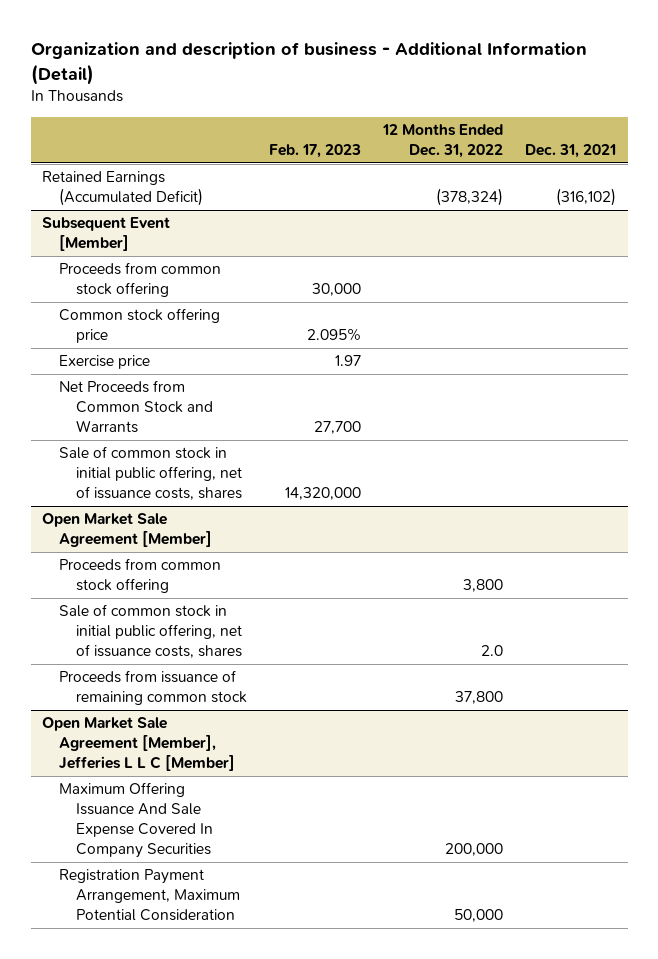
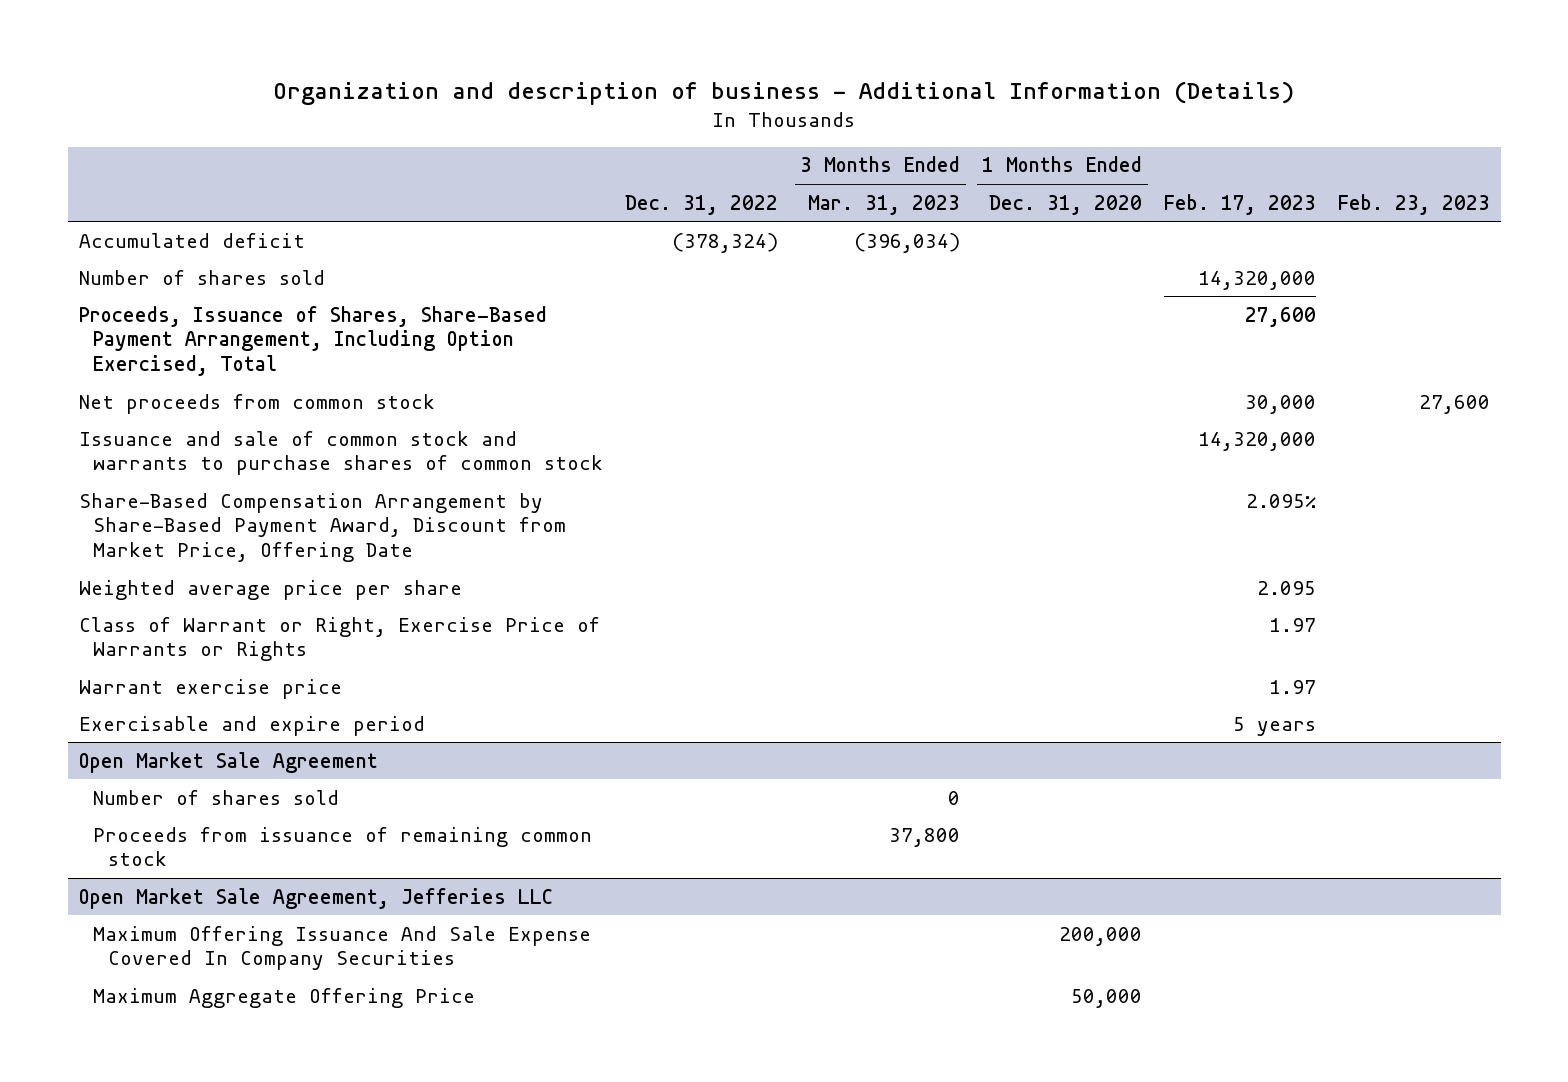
- Organization and description of business - Additional Information (Detail)
+ Organization and description of business - Additional Information (Details)
- | Feb. 17, 2023 | 12 Months Ended Dec. 31, 2022 | Dec. 31, 2021
+ | Dec. 31, 2022 | 3 Months Ended Mar. 31, 2023 | 1 Months Ended Dec. 31, 2020 | Feb. 17, 2023 | Feb. 23, 2023
- Retained Earnings (Accumulated Deficit) | | (378,324) | (316,102)
- Subsequent Event [Member]
- Proceeds from common stock offering | 30,000 | |
- Common stock offering price | 2.095% | |
- Exercise price | 1.97 | |
- Net Proceeds from Common Stock and Warrants | 27,700 | |
- Sale of common stock in initial public offering, net of issuance costs, shares | 14,320,000 | |
- Open Market Sale Agreement [Member]
- Proceeds from common stock offering | | 3,800 |
- Sale of common stock in initial public offering, net of issuance costs, shares | | 2.0 |
+ Accumulated deficit | (378,324) | (396,034) | | |
+ Number of shares sold | | | | 14,320,000 |
+ Proceeds, Issuance of Shares, Share-Based Payment Arrangement, Including Option Exercised, Total | | | | 27,600 |
+ Net proceeds from common stock | | | | 30,000 | 27,600
+ Issuance and sale of common stock and warrants to purchase shares of common stock | | | | 14,320,000 |
+ Share-Based Compensation Arrangement by Share-Based Payment Award, Discount from Market Price, Offering Date | | | | 2.095% |
+ Weighted average price per share | | | | 2.095 |
+ Class of Warrant or Right, Exercise Price of Warrants or Rights | | | | 1.97 |
+ Warrant exercise price | | | | 1.97 |
+ Exercisable and expire period | | | | 5 years |
+ Open Market Sale Agreement
+ Number of shares sold | | 0 | | |
- Open Market Sale Agreement [Member], Jefferies L L C [Member]
+ Open Market Sale Agreement, Jefferies LLC
- Registration Payment Arrangement, Maximum Potential Consideration | | 50,000 |
+ Maximum Aggregate Offering Price | | | 50,000 | |

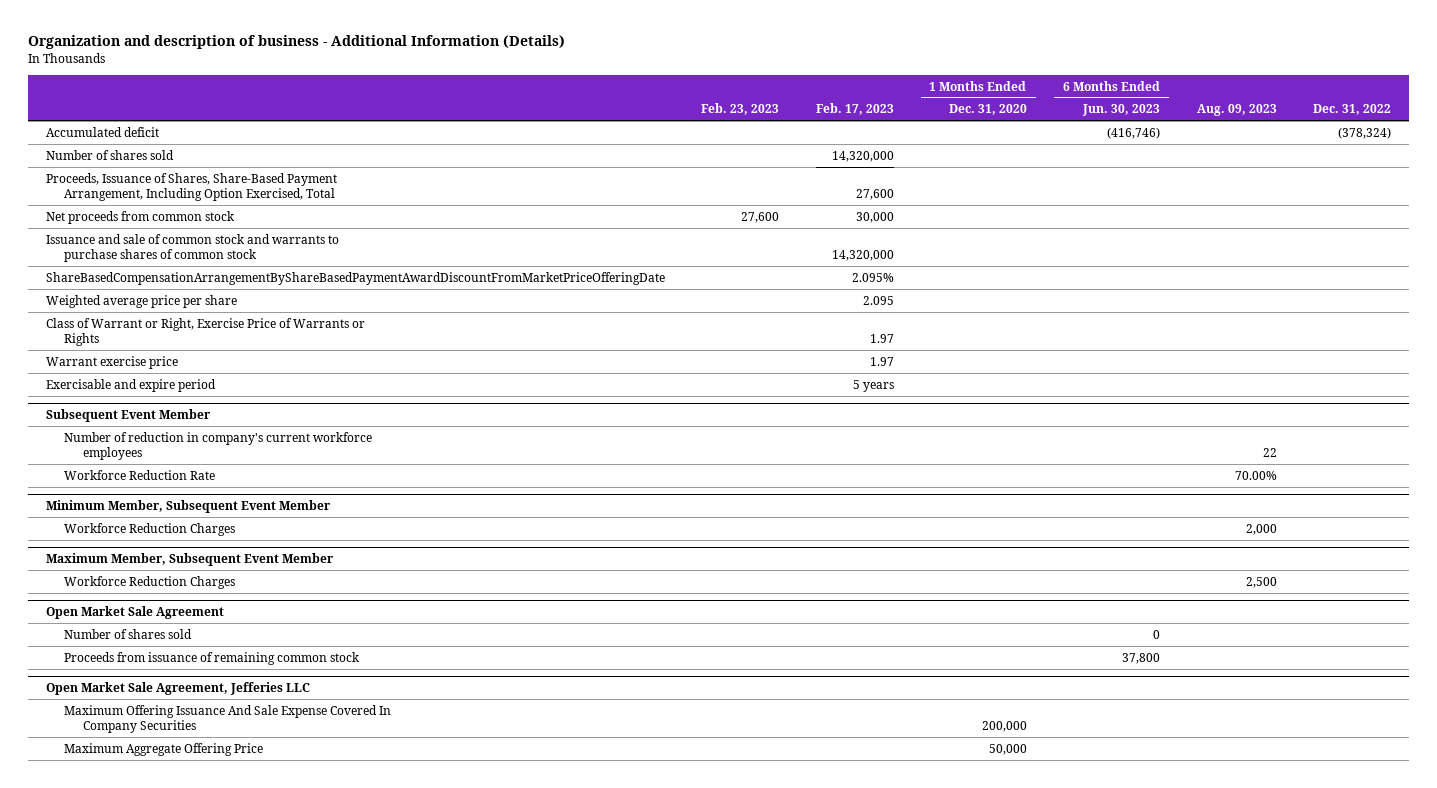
- | Dec. 31, 2022 | 3 Months Ended Mar. 31, 2023 | 1 Months Ended Dec. 31, 2020 | Feb. 17, 2023 | Feb. 23, 2023
+ | Feb. 23, 2023 | Feb. 17, 2023 | 1 Months Ended Dec. 31, 2020 | 6 Months Ended Jun. 30, 2023 | Aug. 09, 2023 | Dec. 31, 2022
- Share-Based Compensation Arrangement by Share-Based Payment Award, Discount from Market Price, Offering Date | | | | 2.095% |
+ ShareBasedCompensationArrangementByShareBasedPaymentAwardDiscountFromMarketPriceOfferingDate | | 2.095% | | | |
+ Subsequent Event Member
+ Number of reduction in company's current workforce employees | | | | | 22 |
+ Workforce Reduction Rate | | | | | 70.00% |
+ Minimum Member, Subsequent Event Member
+ Workforce Reduction Charges | | | | | 2,000 |
+ Maximum Member, Subsequent Event Member
+ Workforce Reduction Charges | | | | | 2,500 |

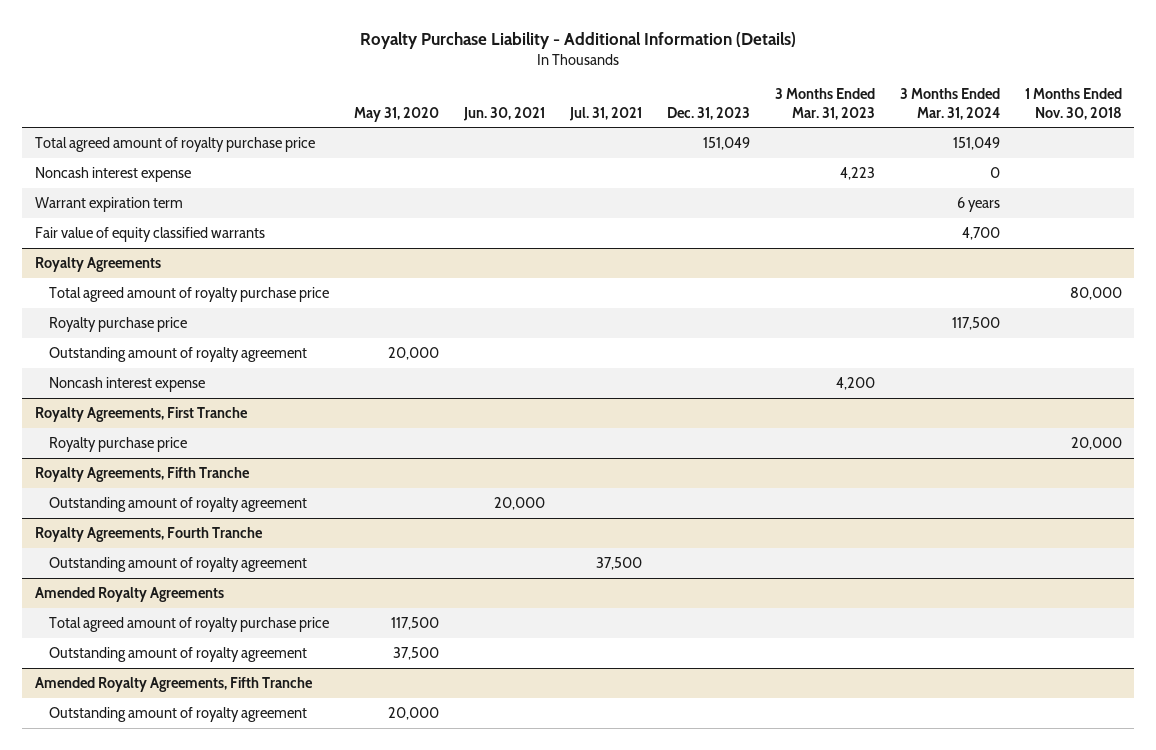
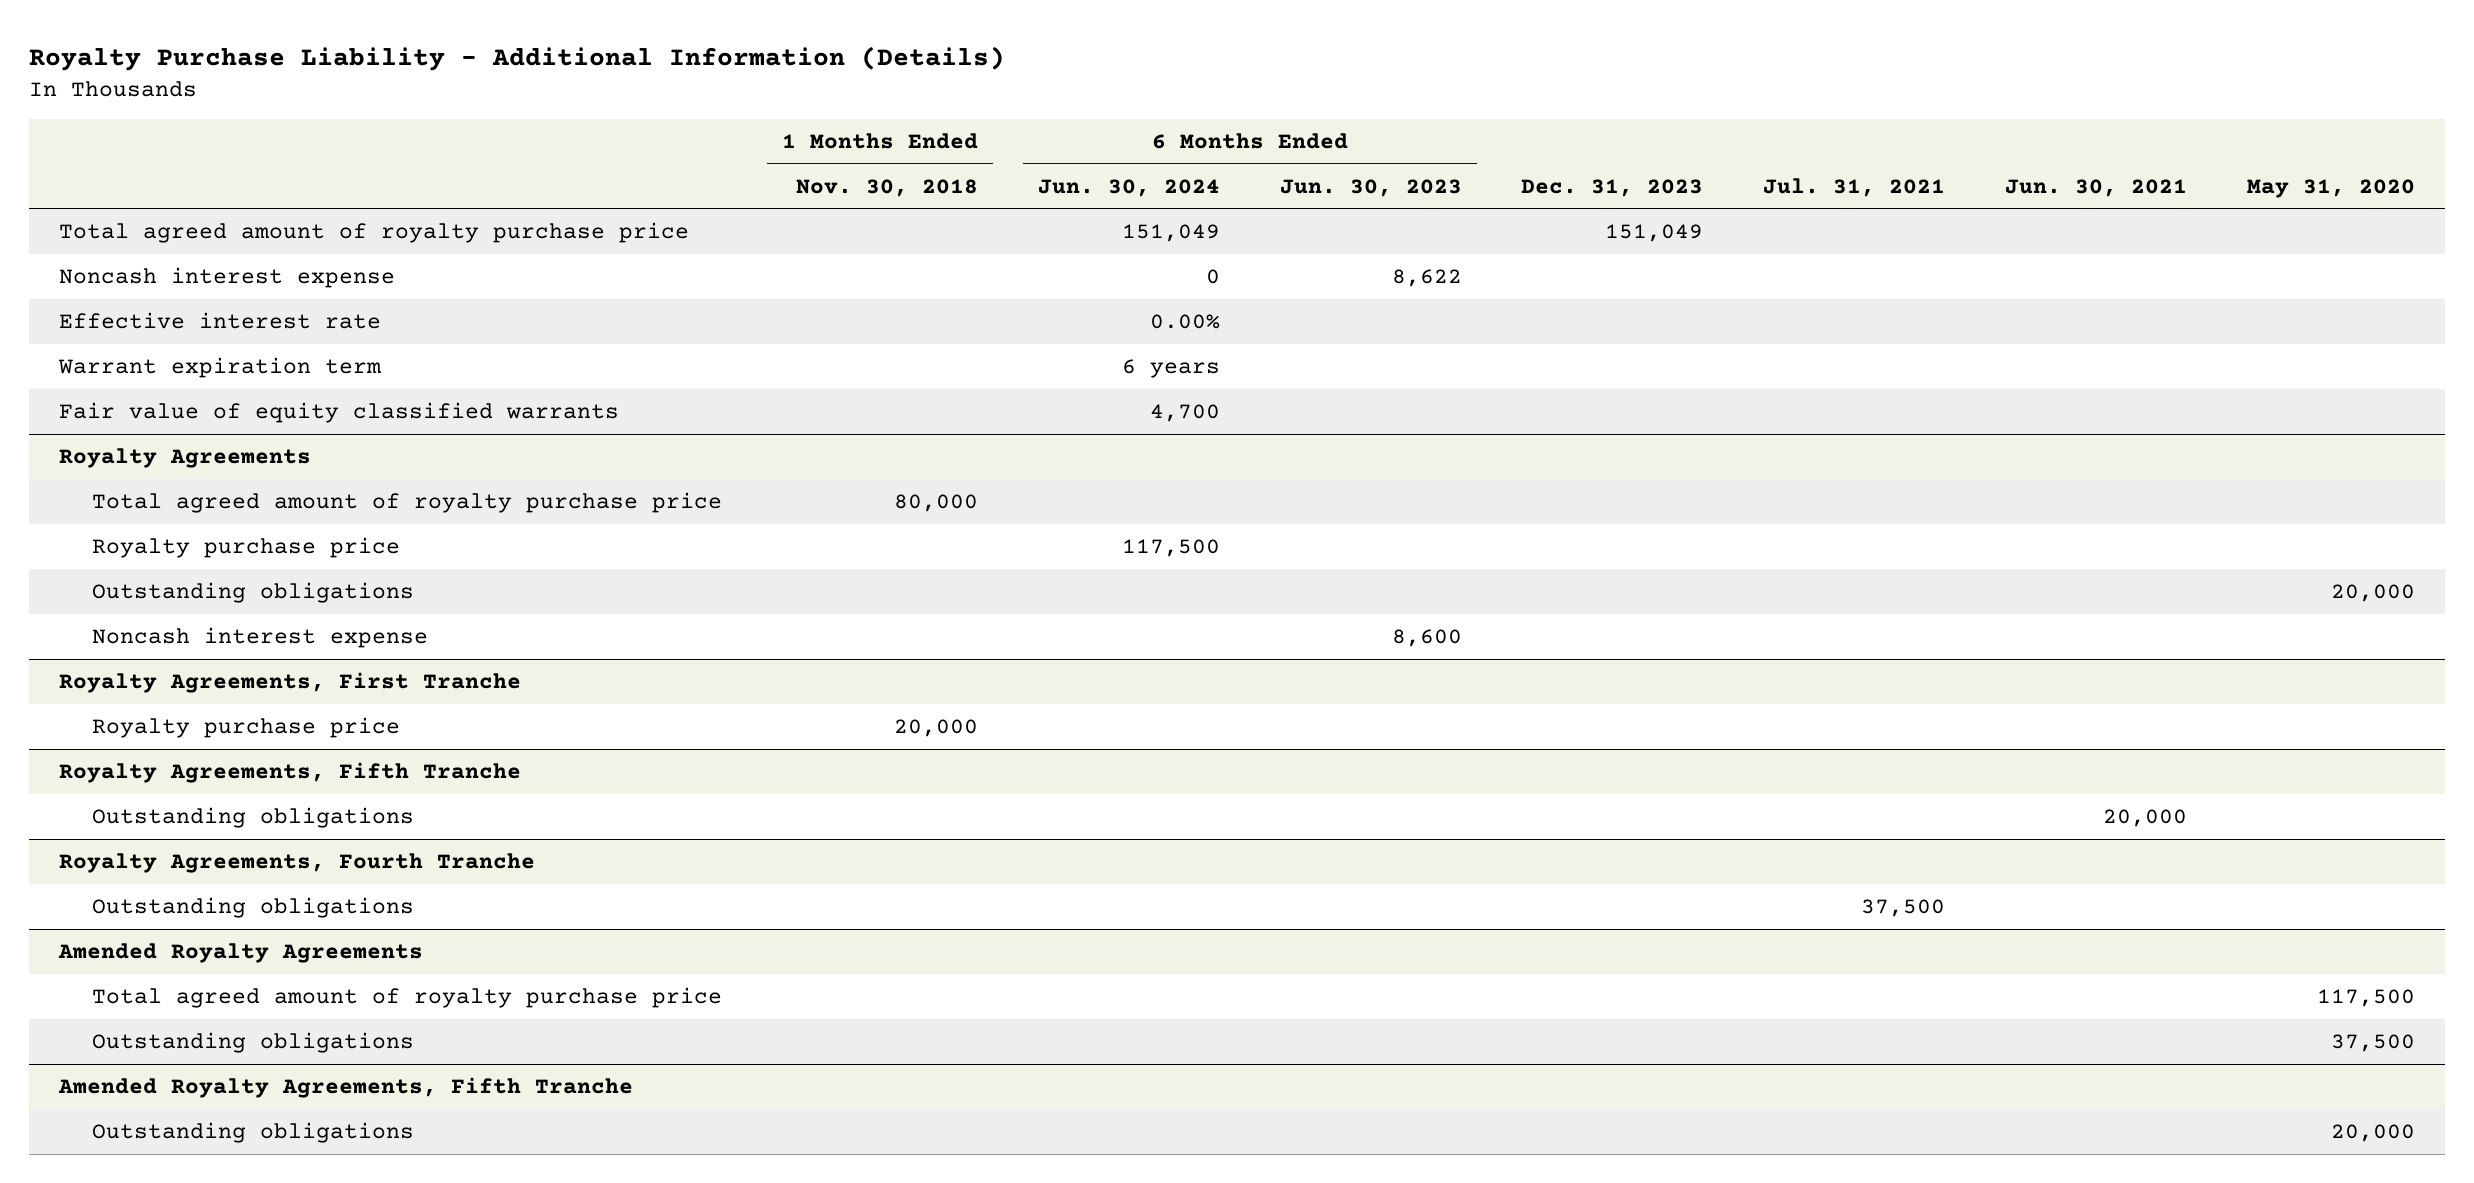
- | May 31, 2020 | Jun. 30, 2021 | Jul. 31, 2021 | Dec. 31, 2023 | 3 Months Ended Mar. 31, 2023 | 3 Months Ended Mar. 31, 2024 | 1 Months Ended Nov. 30, 2018
+ | 1 Months Ended Nov. 30, 2018 | 6 Months Ended Jun. 30, 2024 | 6 Months Ended Jun. 30, 2023 | Dec. 31, 2023 | Jul. 31, 2021 | Jun. 30, 2021 | May 31, 2020
+ Effective interest rate | | 0.00% | | | | |
@ Royalty Agreements
- Outstanding amount of royalty agreement | 20,000 | | | | | |
+ Outstanding obligations | | | | | | | 20,000
@ Royalty Agreements, Fifth Tranche
- Outstanding amount of royalty agreement | | 20,000 | | | | |
+ Outstanding obligations | | | | | | 20,000 |
@ Royalty Agreements, Fourth Tranche
- Outstanding amount of royalty agreement | | | 37,500 | | | |
+ Outstanding obligations | | | | | 37,500 | |
@ Amended Royalty Agreements
- Outstanding amount of royalty agreement | 37,500 | | | | | |
+ Outstanding obligations | | | | | | | 37,500
@ Amended Royalty Agreements, Fifth Tranche
- Outstanding amount of royalty agreement | 20,000 | | | | | |
+ Outstanding obligations | | | | | | | 20,000

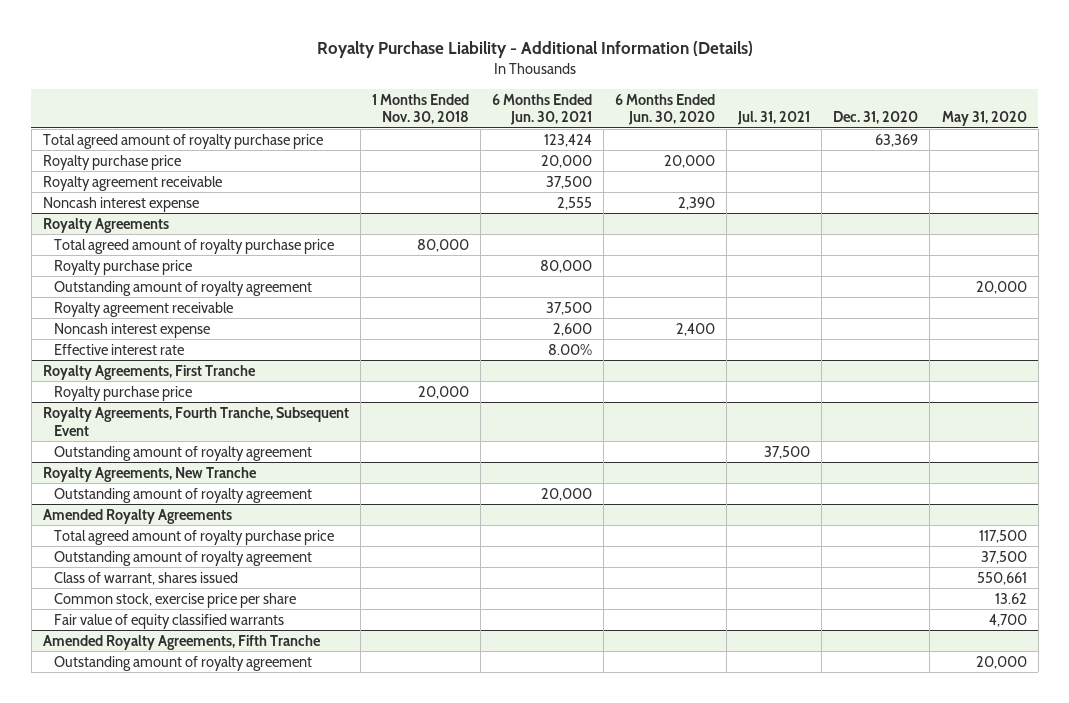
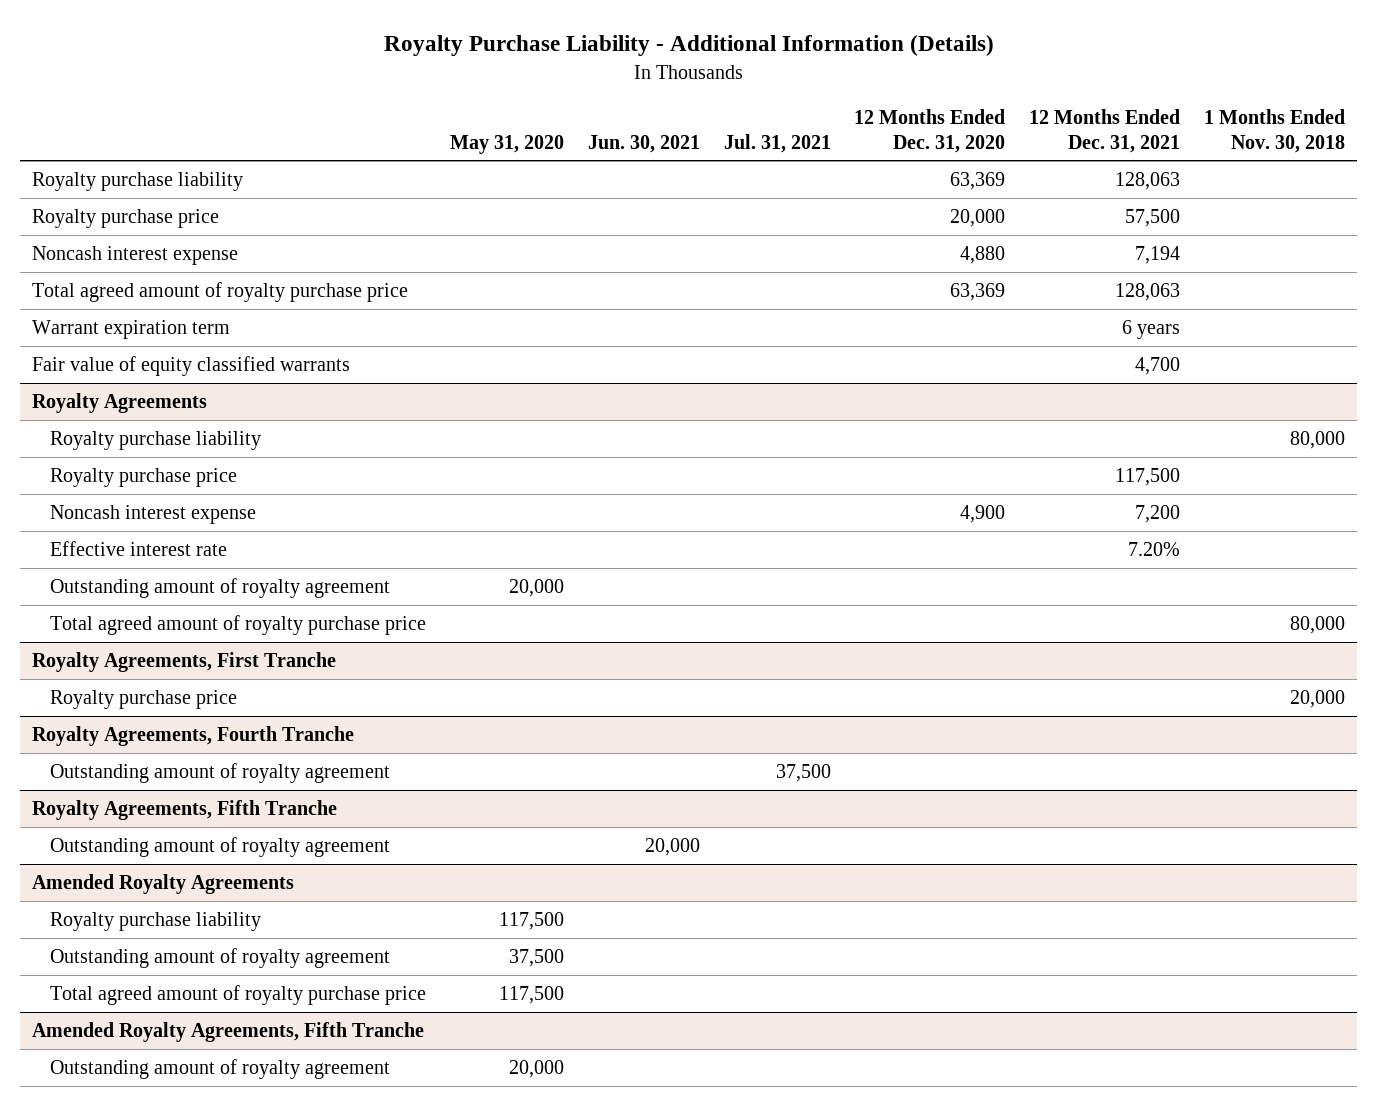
- | 1 Months Ended Nov. 30, 2018 | 6 Months Ended Jun. 30, 2021 | 6 Months Ended Jun. 30, 2020 | Jul. 31, 2021 | Dec. 31, 2020 | May 31, 2020
+ | May 31, 2020 | Jun. 30, 2021 | Jul. 31, 2021 | 12 Months Ended Dec. 31, 2020 | 12 Months Ended Dec. 31, 2021 | 1 Months Ended Nov. 30, 2018
+ Royalty purchase liability | | | | 63,369 | 128,063 |
- Royalty agreement receivable | | 37,500 | | | |
moved down: Total agreed amount of royalty purchase price | | | | 63,369 | 128,063 |
+ Warrant expiration term | | | | | 6 years |
+ Fair value of equity classified warrants | | | | | 4,700 |
@ Royalty Agreements
+ Royalty purchase liability | | | | | | 80,000
- Royalty agreement receivable | | 37,500 | | | |
moved down: Outstanding amount of royalty agreement | 20,000 | | | | |
moved down: Total agreed amount of royalty purchase price | | | | | | 80,000
- Royalty Agreements, Fourth Tranche, Subsequent Event
+ Royalty Agreements, Fourth Tranche
- Royalty Agreements, New Tranche
+ Royalty Agreements, Fifth Tranche
@ Amended Royalty Agreements
+ Royalty purchase liability | 117,500 | | | | |
- Class of warrant, shares issued | | | | | | 550,661
- Common stock, exercise price per share | | | | | | 13.62
- Fair value of equity classified warrants | | | | | | 4,700
moved down: Total agreed amount of royalty purchase price | 117,500 | | | | |

